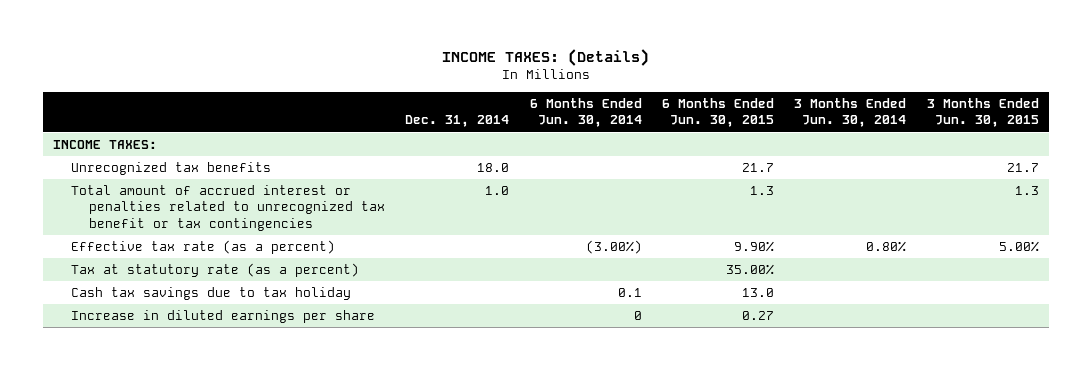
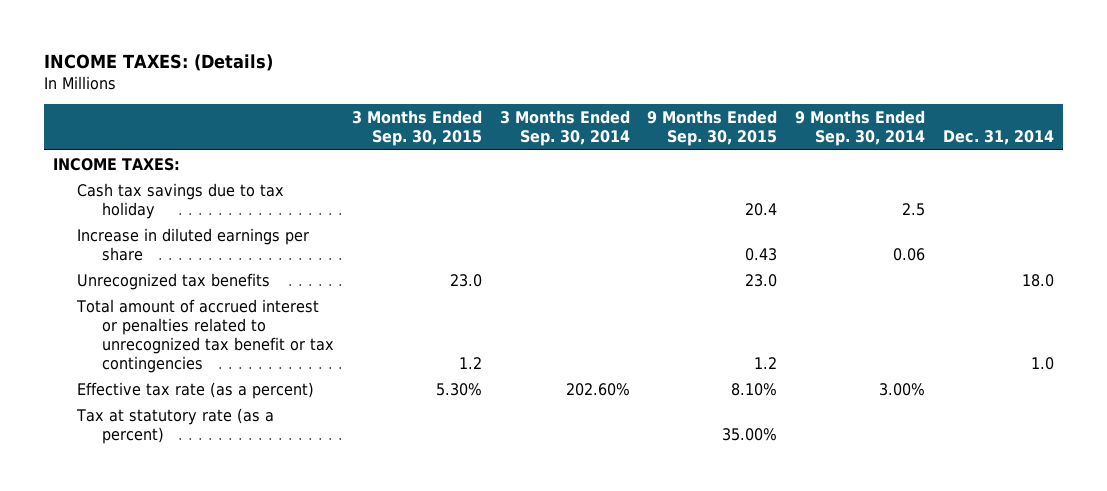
- | Dec. 31, 2014 | 6 Months Ended Jun. 30, 2014 | 6 Months Ended Jun. 30, 2015 | 3 Months Ended Jun. 30, 2014 | 3 Months Ended Jun. 30, 2015
+ | 3 Months Ended Sep. 30, 2015 | 3 Months Ended Sep. 30, 2014 | 9 Months Ended Sep. 30, 2015 | 9 Months Ended Sep. 30, 2014 | Dec. 31, 2014
moved up: Cash tax savings due to tax holiday | | | 20.4 | 2.5 |
moved up: Increase in diluted earnings per share | | | 0.43 | 0.06 |

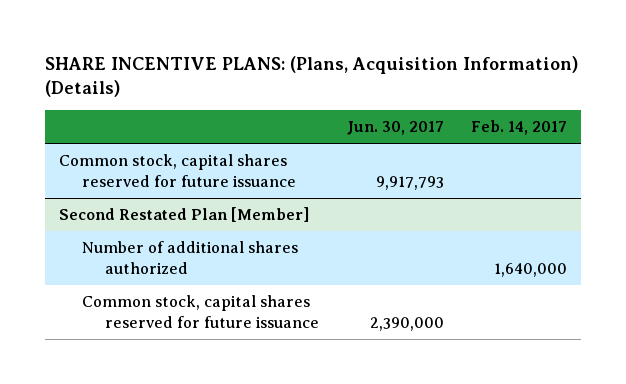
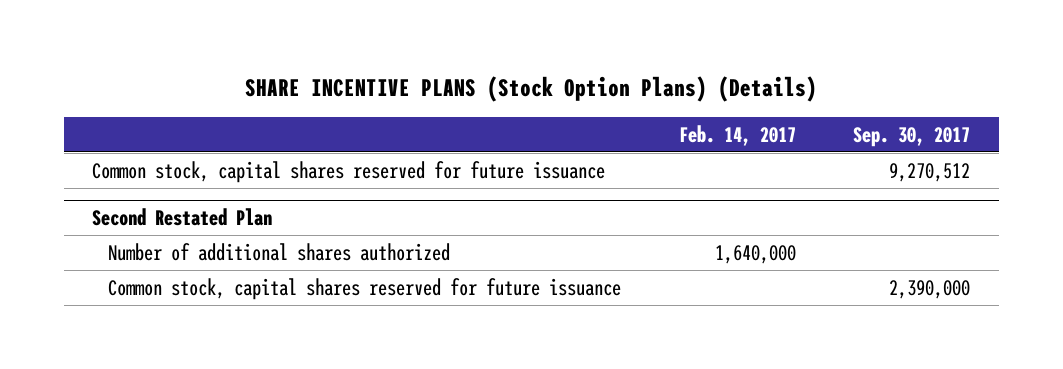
- SHARE INCENTIVE PLANS: (Plans, Acquisition Information) (Details)
+ SHARE INCENTIVE PLANS (Stock Option Plans) (Details)
- | Jun. 30, 2017 | Feb. 14, 2017
+ | Feb. 14, 2017 | Sep. 30, 2017
- Second Restated Plan [Member]
+ Second Restated Plan

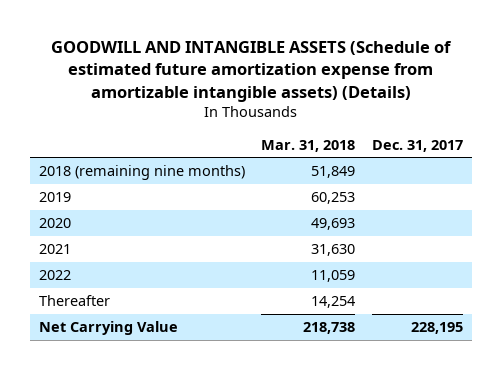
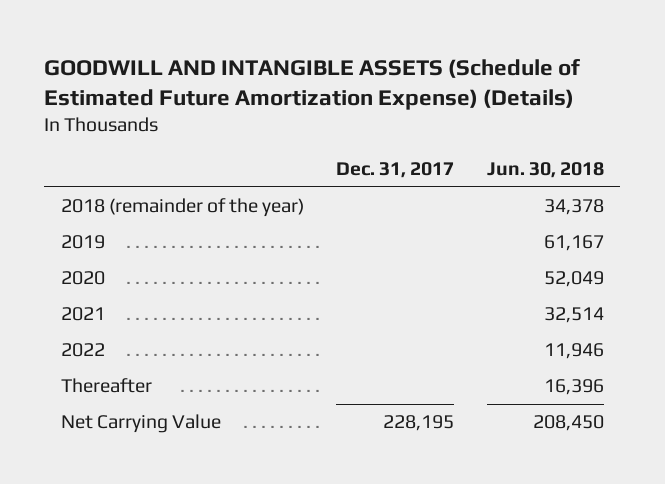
- GOODWILL AND INTANGIBLE ASSETS (Schedule of estimated future amortization expense from amortizable intangible assets) (Details)
+ GOODWILL AND INTANGIBLE ASSETS (Schedule of Estimated Future Amortization Expense) (Details)
- | Mar. 31, 2018 | Dec. 31, 2017
+ | Dec. 31, 2017 | Jun. 30, 2018
- 2018 (remaining nine months) | 51,849 |
+ 2018 (remainder of the year) | | 34,378

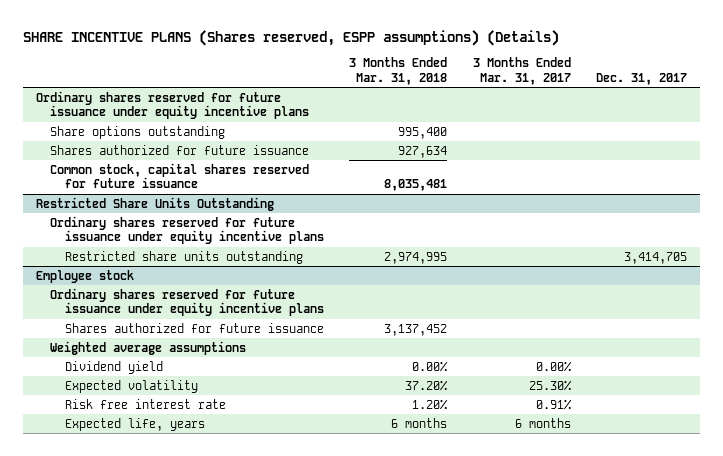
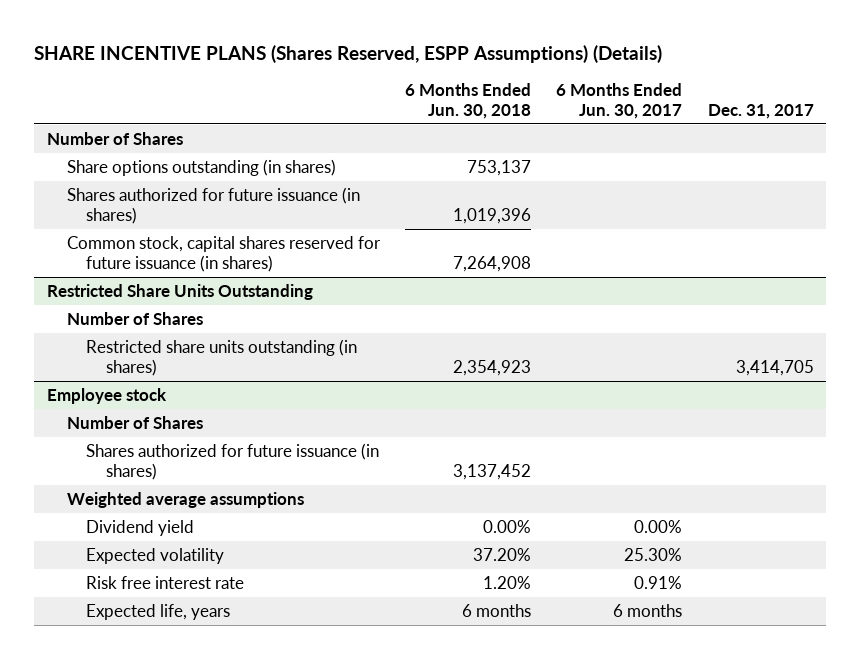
- SHARE INCENTIVE PLANS (Shares reserved, ESPP assumptions) (Details)
+ SHARE INCENTIVE PLANS (Shares Reserved, ESPP Assumptions) (Details)
- | 3 Months Ended Mar. 31, 2018 | 3 Months Ended Mar. 31, 2017 | Dec. 31, 2017
+ | 6 Months Ended Jun. 30, 2018 | 6 Months Ended Jun. 30, 2017 | Dec. 31, 2017
- Ordinary shares reserved for future issuance under equity incentive plans
- Share options outstanding | 995,400 | |
- Shares authorized for future issuance | 927,634 | |
- Common stock, capital shares reserved for future issuance | 8,035,481 | |
+ Number of Shares
+ Share options outstanding (in shares) | 753,137 | |
+ Shares authorized for future issuance (in shares) | 1,019,396 | |
+ Common stock, capital shares reserved for future issuance (in shares) | 7,264,908 | |
@ Restricted Share Units Outstanding
- Ordinary shares reserved for future issuance under equity incentive plans
- Restricted share units outstanding | 2,974,995 | | 3,414,705
+ Number of Shares
+ Restricted share units outstanding (in shares) | 2,354,923 | | 3,414,705
@ Employee stock
- Ordinary shares reserved for future issuance under equity incentive plans
- Shares authorized for future issuance | 3,137,452 | |
+ Number of Shares
+ Shares authorized for future issuance (in shares) | 3,137,452 | |

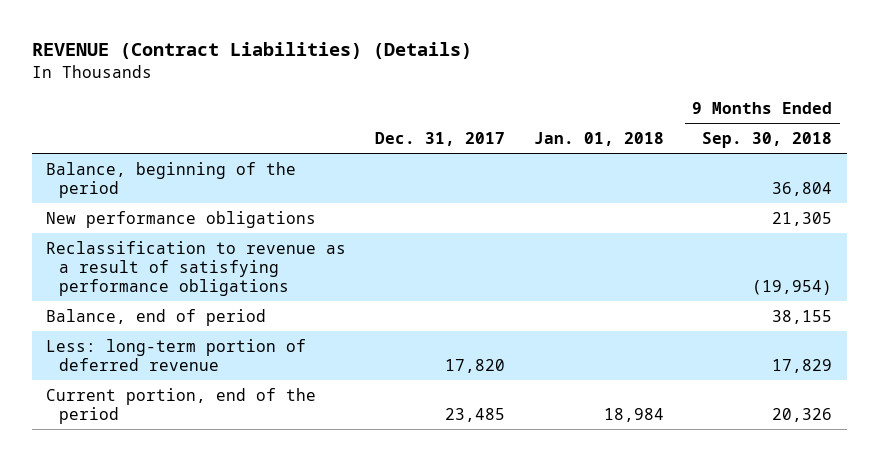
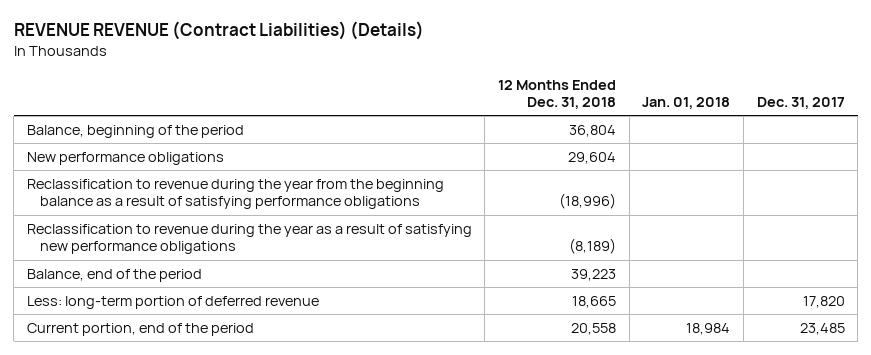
- REVENUE (Contract Liabilities) (Details)
+ REVENUE REVENUE (Contract Liabilities) (Details)
- | Dec. 31, 2017 | Jan. 01, 2018 | 9 Months Ended Sep. 30, 2018
+ | 12 Months Ended Dec. 31, 2018 | Jan. 01, 2018 | Dec. 31, 2017
- Reclassification to revenue as a result of satisfying performance obligations | | | (19,954)
- Balance, end of period | | | 38,155
+ Reclassification to revenue during the year from the beginning balance as a result of satisfying performance obligations | (18,996) | |
+ Reclassification to revenue during the year as a result of satisfying new performance obligations | (8,189) | |
+ Balance, end of the period | 39,223 | |

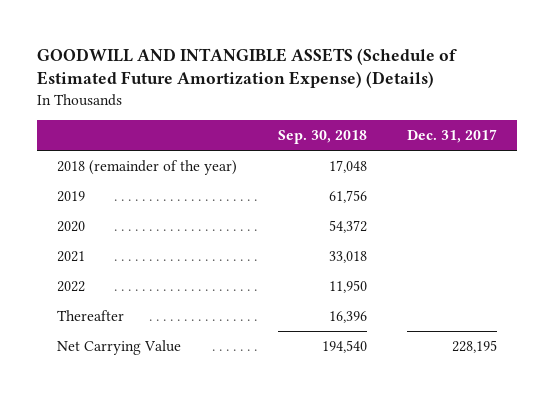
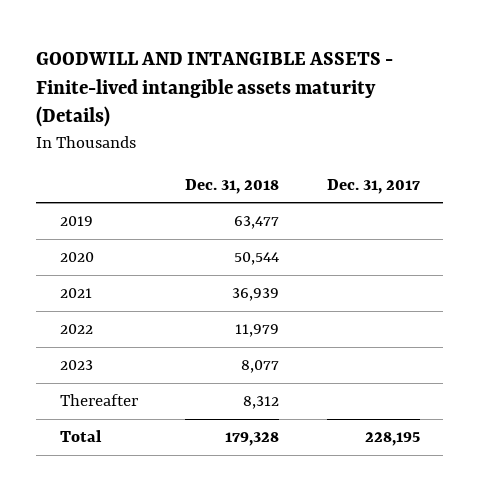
- GOODWILL AND INTANGIBLE ASSETS (Schedule of Estimated Future Amortization Expense) (Details)
+ GOODWILL AND INTANGIBLE ASSETS - Finite-lived intangible assets maturity (Details)
- | Sep. 30, 2018 | Dec. 31, 2017
+ | Dec. 31, 2018 | Dec. 31, 2017
- 2018 (remainder of the year) | 17,048 |
+ 2023 | 8,077 |
- Net Carrying Value | 194,540 | 228,195
+ Total | 179,328 | 228,195

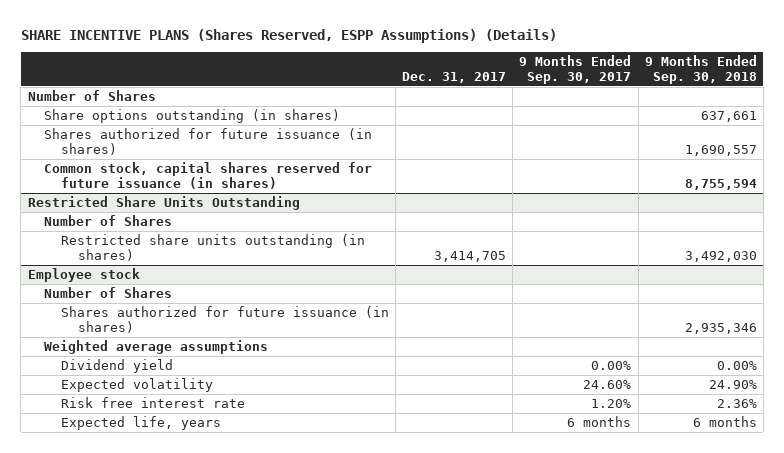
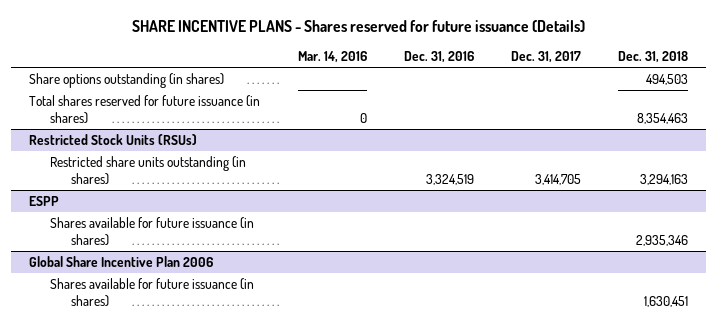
- SHARE INCENTIVE PLANS (Shares Reserved, ESPP Assumptions) (Details)
+ SHARE INCENTIVE PLANS - Shares reserved for future issuance (Details)
- | Dec. 31, 2017 | 9 Months Ended Sep. 30, 2017 | 9 Months Ended Sep. 30, 2018
+ | Mar. 14, 2016 | Dec. 31, 2016 | Dec. 31, 2017 | Dec. 31, 2018
- Number of Shares
- Shares authorized for future issuance (in shares) | | | 1,690,557
- Common stock, capital shares reserved for future issuance (in shares) | | | 8,755,594
- Restricted Share Units Outstanding
- Number of Shares
+ Total shares reserved for future issuance (in shares) | 0 | | | 8,354,463
+ Restricted Stock Units (RSUs)
- Employee stock
- Number of Shares
- Shares authorized for future issuance (in shares) | | | 2,935,346
- Weighted average assumptions
- Dividend yield | | 0.00% | 0.00%
- Expected volatility | | 24.60% | 24.90%
- Risk free interest rate | | 1.20% | 2.36%
- Expected life, years | | 6 months | 6 months
+ ESPP
+ Shares available for future issuance (in shares) | | | | 2,935,346
+ Global Share Incentive Plan 2006
+ Shares available for future issuance (in shares) | | | | 1,630,451

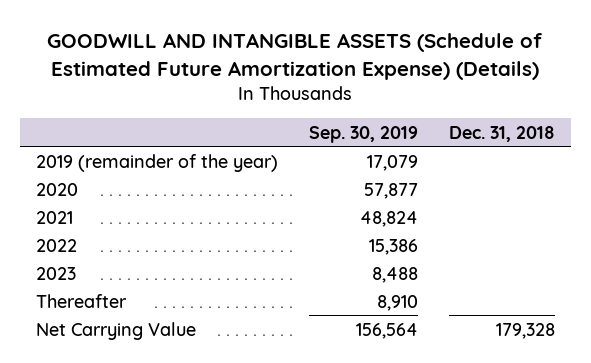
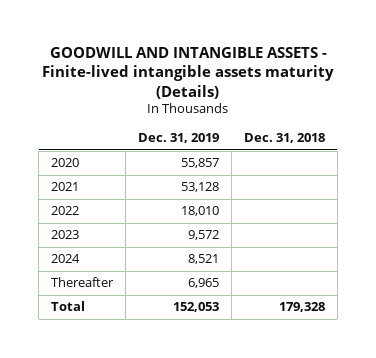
- GOODWILL AND INTANGIBLE ASSETS (Schedule of Estimated Future Amortization Expense) (Details)
+ GOODWILL AND INTANGIBLE ASSETS - Finite-lived intangible assets maturity (Details)
- | Sep. 30, 2019 | Dec. 31, 2018
+ | Dec. 31, 2019 | Dec. 31, 2018
- 2019 (remainder of the year) | 17,079 |
+ 2024 | 8,521 |
- Net Carrying Value | 156,564 | 179,328
+ Total | 152,053 | 179,328

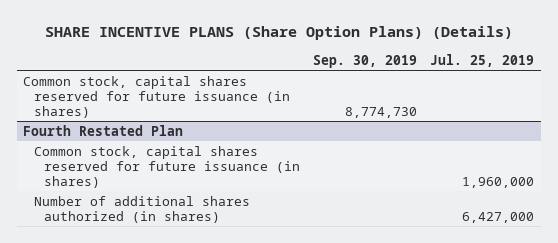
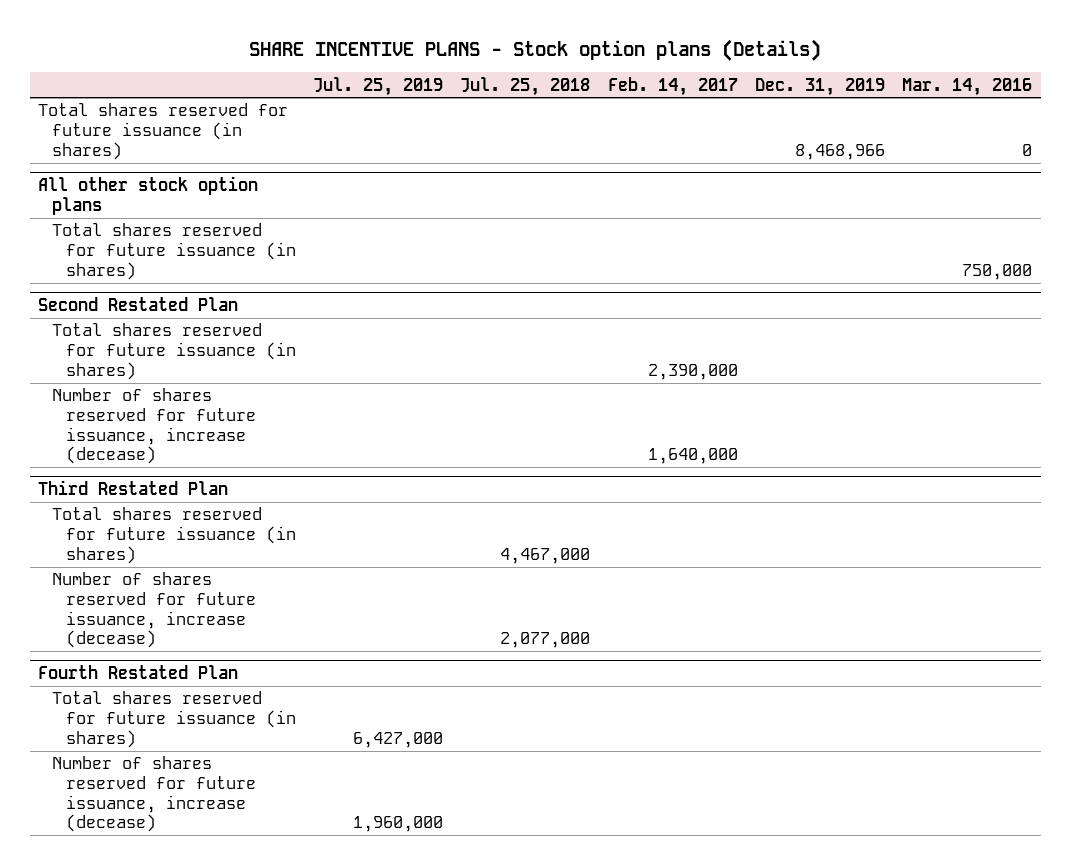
- SHARE INCENTIVE PLANS (Share Option Plans) (Details)
+ SHARE INCENTIVE PLANS - Stock option plans (Details)
- | Sep. 30, 2019 | Jul. 25, 2019
+ | Jul. 25, 2019 | Jul. 25, 2018 | Feb. 14, 2017 | Dec. 31, 2019 | Mar. 14, 2016
- Common stock, capital shares reserved for future issuance (in shares) | 8,774,730 |
+ Total shares reserved for future issuance (in shares) | | | | 8,468,966 | 0
+ All other stock option plans
+ Total shares reserved for future issuance (in shares) | | | | | 750,000
+ Second Restated Plan
+ Total shares reserved for future issuance (in shares) | | | 2,390,000 | |
+ Number of shares reserved for future issuance, increase (decease) | | | 1,640,000 | |
+ Third Restated Plan
+ Total shares reserved for future issuance (in shares) | | 4,467,000 | | |
+ Number of shares reserved for future issuance, increase (decease) | | 2,077,000 | | |
@ Fourth Restated Plan
- Common stock, capital shares reserved for future issuance (in shares) | | 1,960,000
- Number of additional shares authorized (in shares) | | 6,427,000
+ Total shares reserved for future issuance (in shares) | 6,427,000 | | | |
+ Number of shares reserved for future issuance, increase (decease) | 1,960,000 | | | |

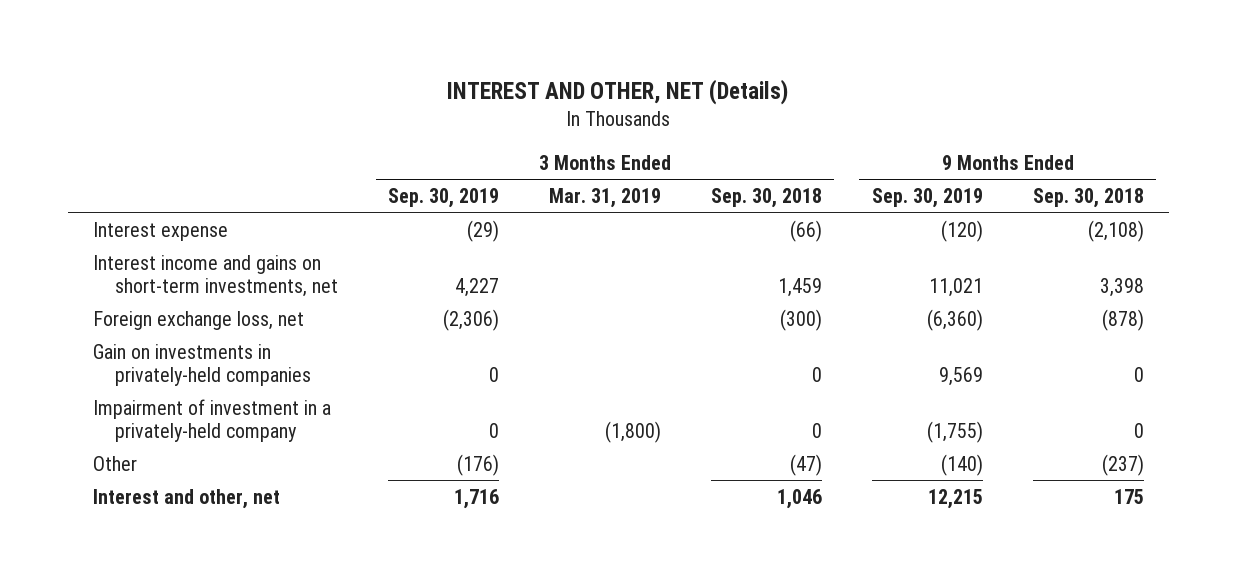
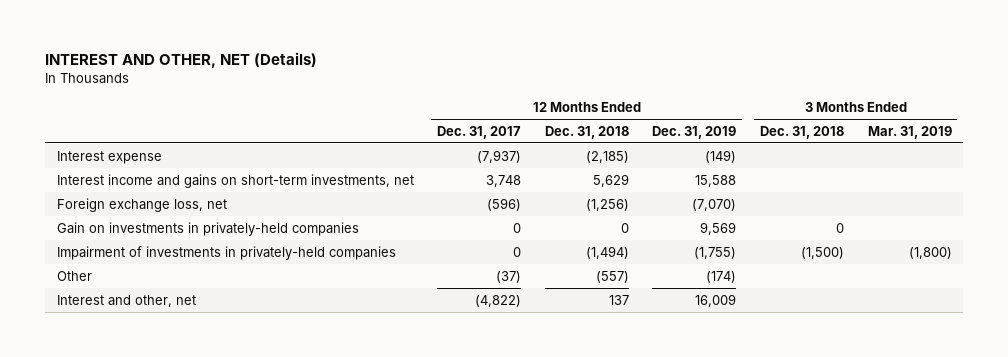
- | 3 Months Ended Sep. 30, 2019 | 3 Months Ended Mar. 31, 2019 | 3 Months Ended Sep. 30, 2018 | 9 Months Ended Sep. 30, 2019 | 9 Months Ended Sep. 30, 2018
+ | 12 Months Ended Dec. 31, 2017 | 12 Months Ended Dec. 31, 2018 | 12 Months Ended Dec. 31, 2019 | 3 Months Ended Dec. 31, 2018 | 3 Months Ended Mar. 31, 2019
- Impairment of investment in a privately-held company | 0 | (1,800) | 0 | (1,755) | 0
+ Impairment of investments in privately-held companies | 0 | (1,494) | (1,755) | (1,500) | (1,800)

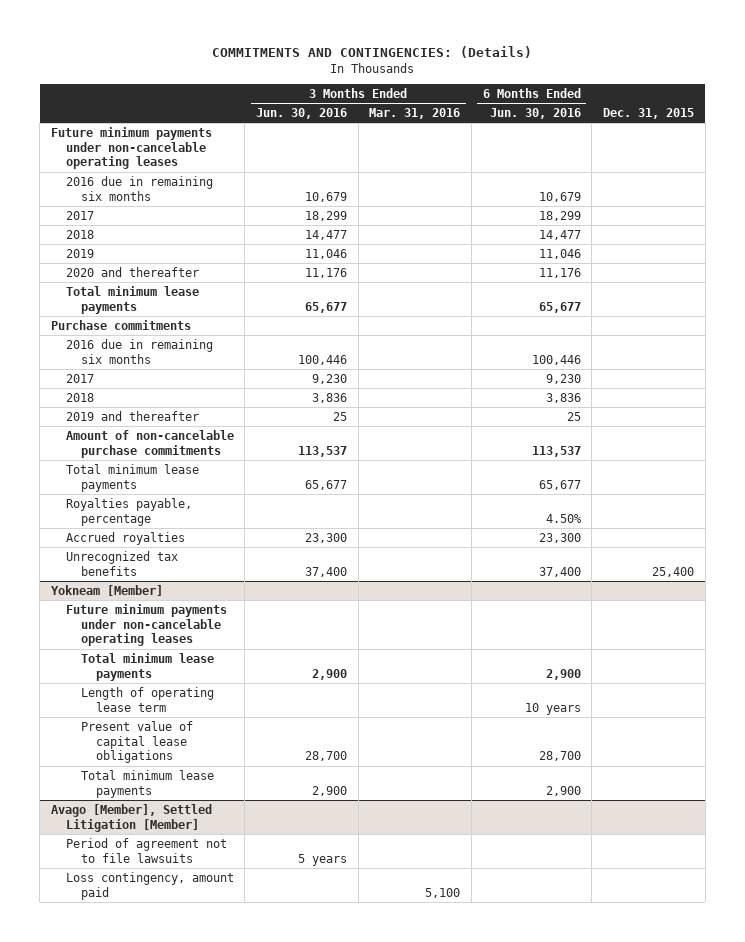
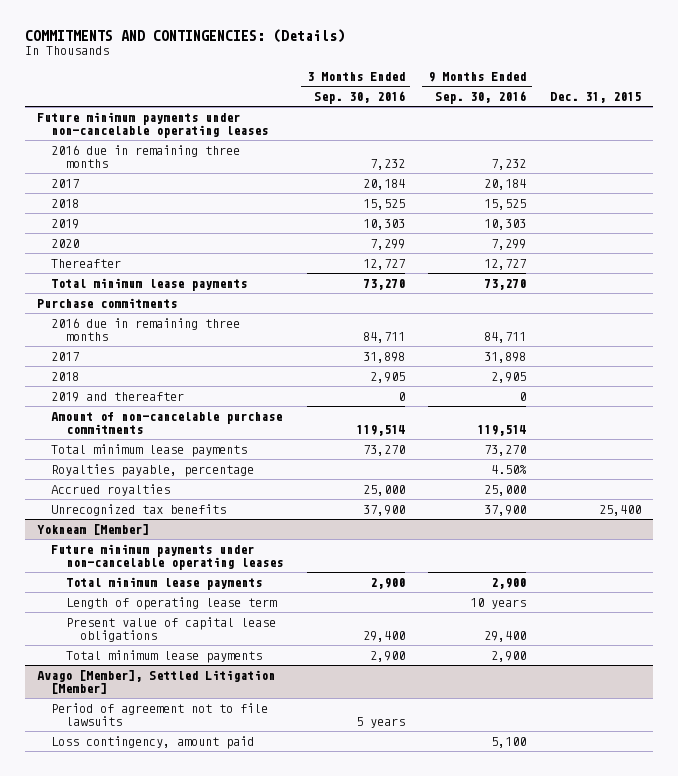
- | 3 Months Ended Jun. 30, 2016 | 3 Months Ended Mar. 31, 2016 | 6 Months Ended Jun. 30, 2016 | Dec. 31, 2015
+ | 3 Months Ended Sep. 30, 2016 | 9 Months Ended Sep. 30, 2016 | Dec. 31, 2015
- 2016 due in remaining six months | 10,679 | | 10,679 |
+ 2016 due in remaining three months | 7,232 | 7,232 |
- 2020 and thereafter | 11,176 | | 11,176 |
+ 2020 | 7,299 | 7,299 |
+ Thereafter | 12,727 | 12,727 |
- 2016 due in remaining six months | 100,446 | | 100,446 |
+ 2016 due in remaining three months | 84,711 | 84,711 |

